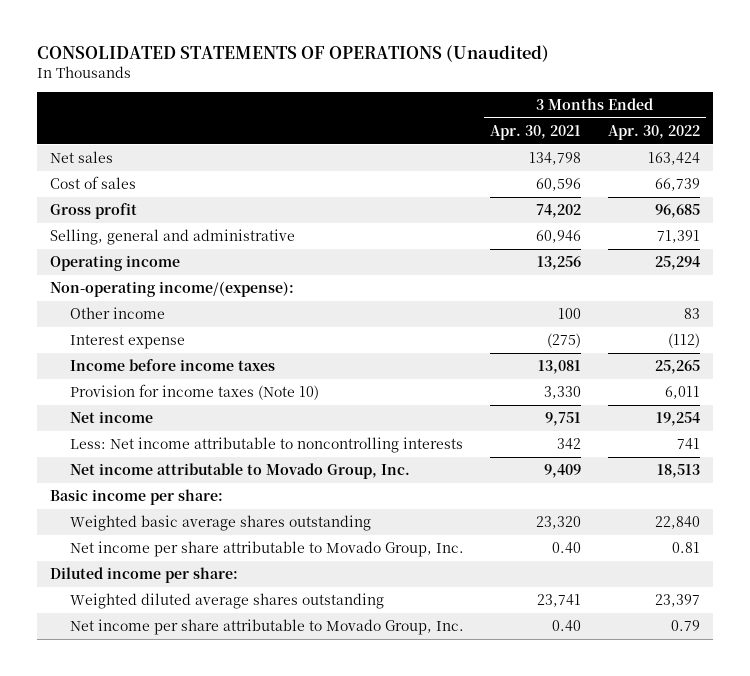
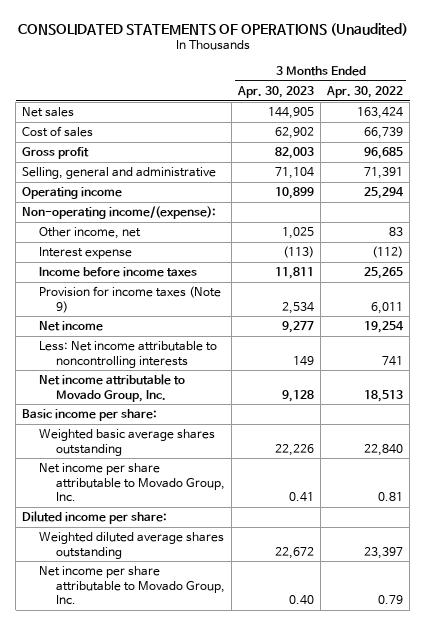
- | 3 Months Ended Apr. 30, 2021 | 3 Months Ended Apr. 30, 2022
+ | 3 Months Ended Apr. 30, 2023 | 3 Months Ended Apr. 30, 2022
- Other income | 100 | 83
+ Other income, net | 1,025 | 83
- Provision for income taxes (Note 10) | 3,330 | 6,011
+ Provision for income taxes (Note 9) | 2,534 | 6,011

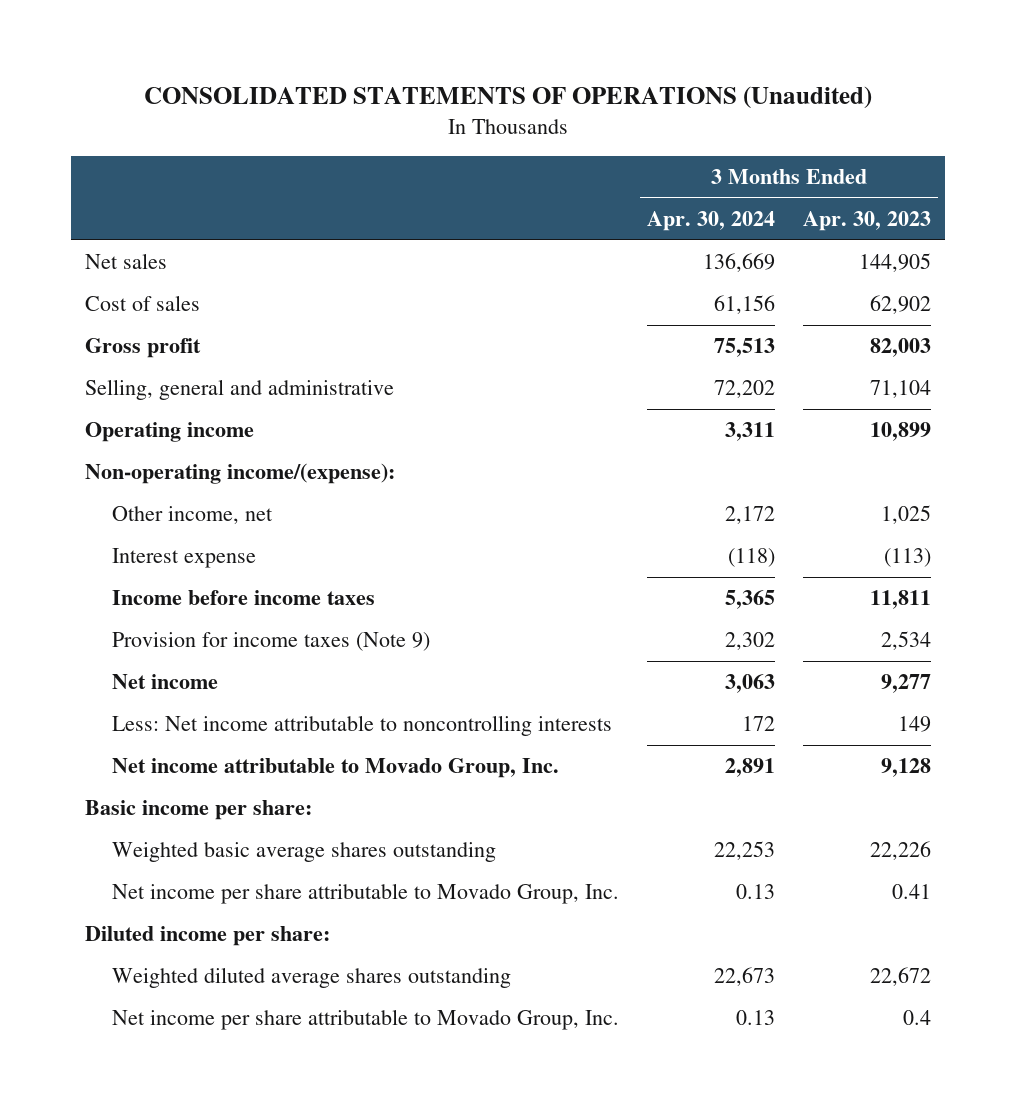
- | 3 Months Ended Apr. 30, 2023 | 3 Months Ended Apr. 30, 2022
+ | 3 Months Ended Apr. 30, 2024 | 3 Months Ended Apr. 30, 2023
- Net income per share attributable to Movado Group, Inc. | 0.40 | 0.79
+ Net income per share attributable to Movado Group, Inc. | 0.13 | 0.4

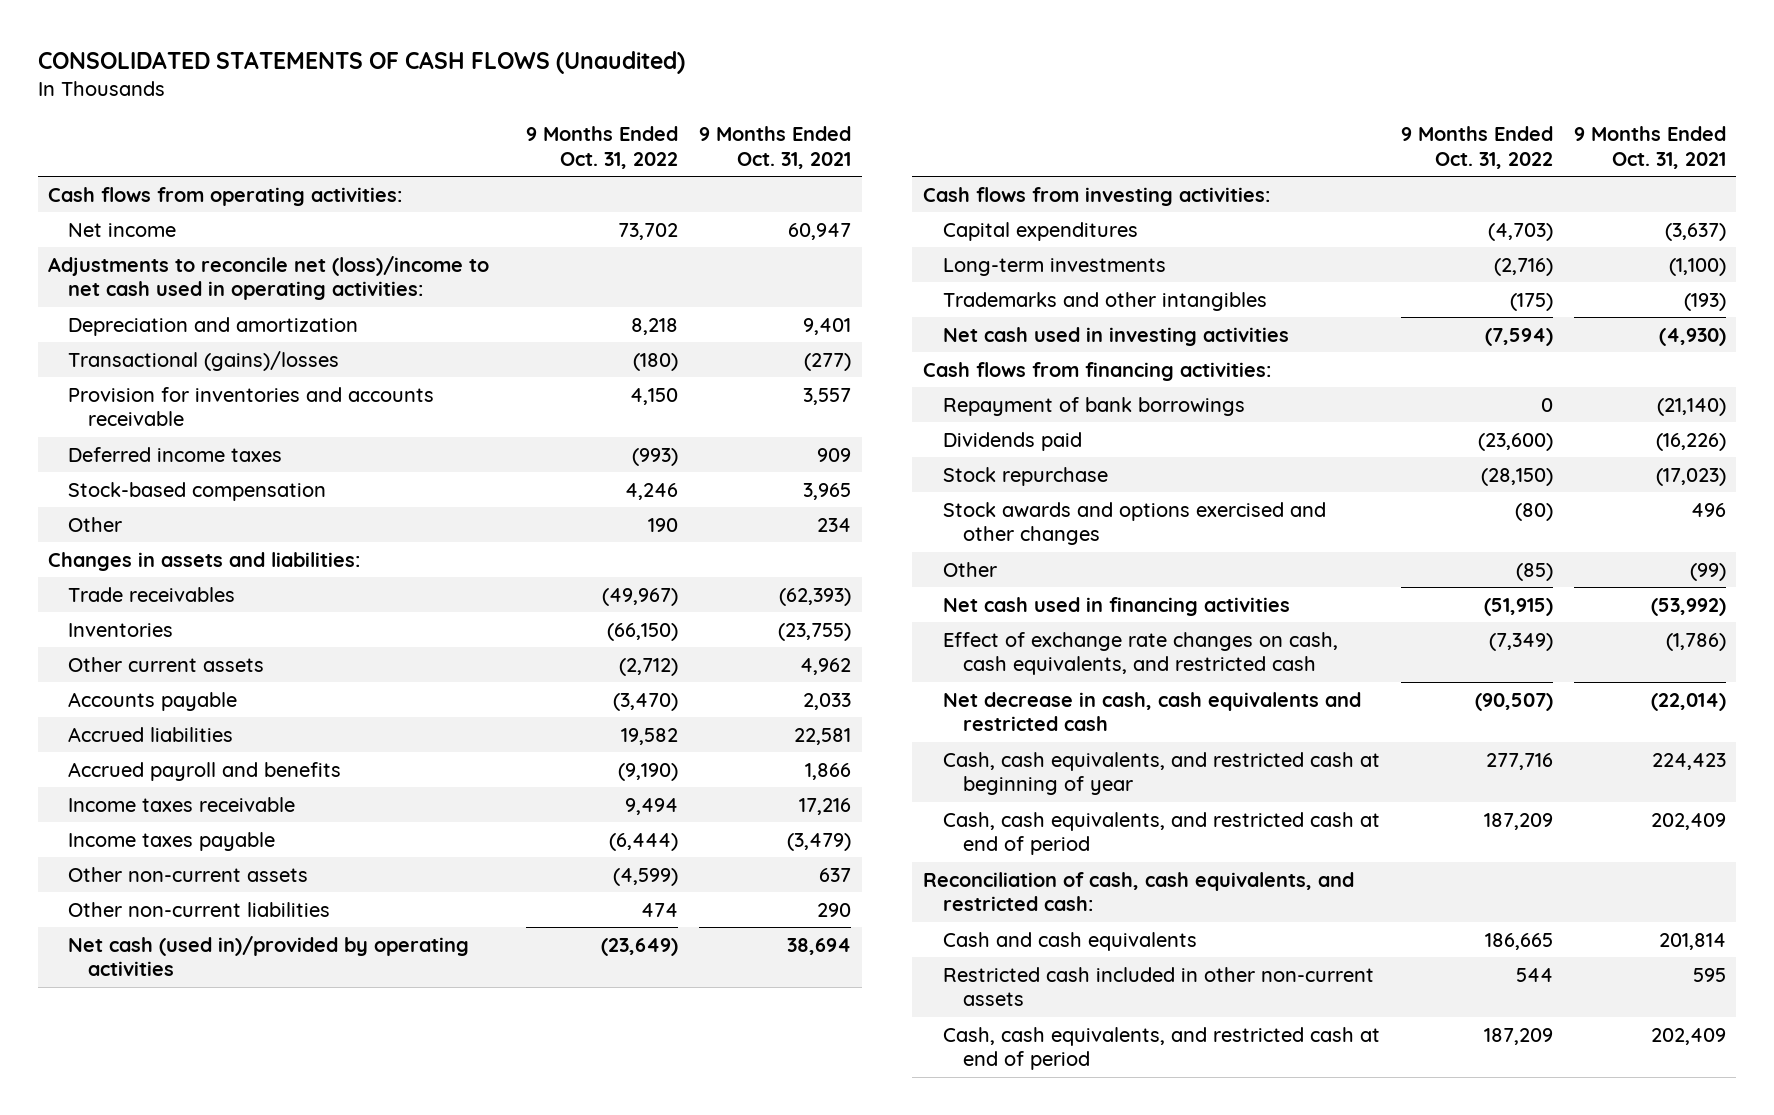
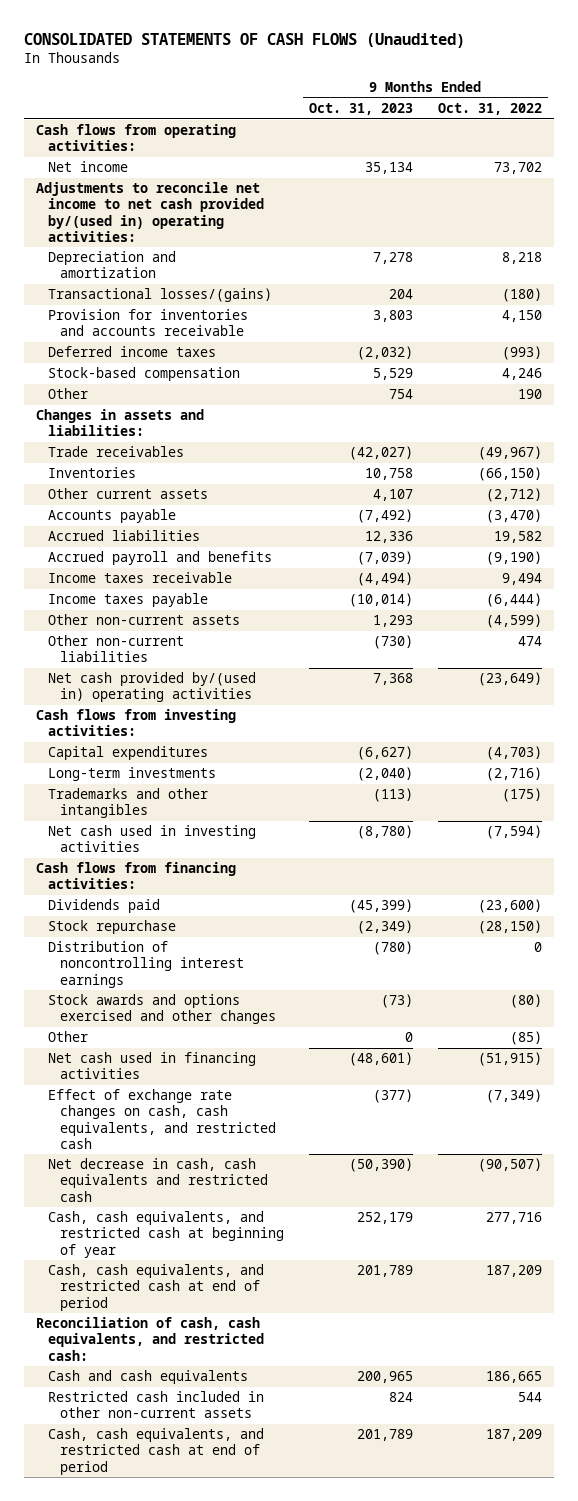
- | 9 Months Ended Oct. 31, 2022 | 9 Months Ended Oct. 31, 2021
+ | 9 Months Ended Oct. 31, 2023 | 9 Months Ended Oct. 31, 2022
- Adjustments to reconcile net (loss)/income to net cash used in operating activities:
+ Adjustments to reconcile net income to net cash provided by/(used in) operating activities:
- Transactional (gains)/losses | (180) | (277)
+ Transactional losses/(gains) | 204 | (180)
- Net cash (used in)/provided by operating activities | (23,649) | 38,694
+ Net cash provided by/(used in) operating activities | 7,368 | (23,649)
- Repayment of bank borrowings | 0 | (21,140)
+ Distribution of noncontrolling interest earnings | (780) | 0

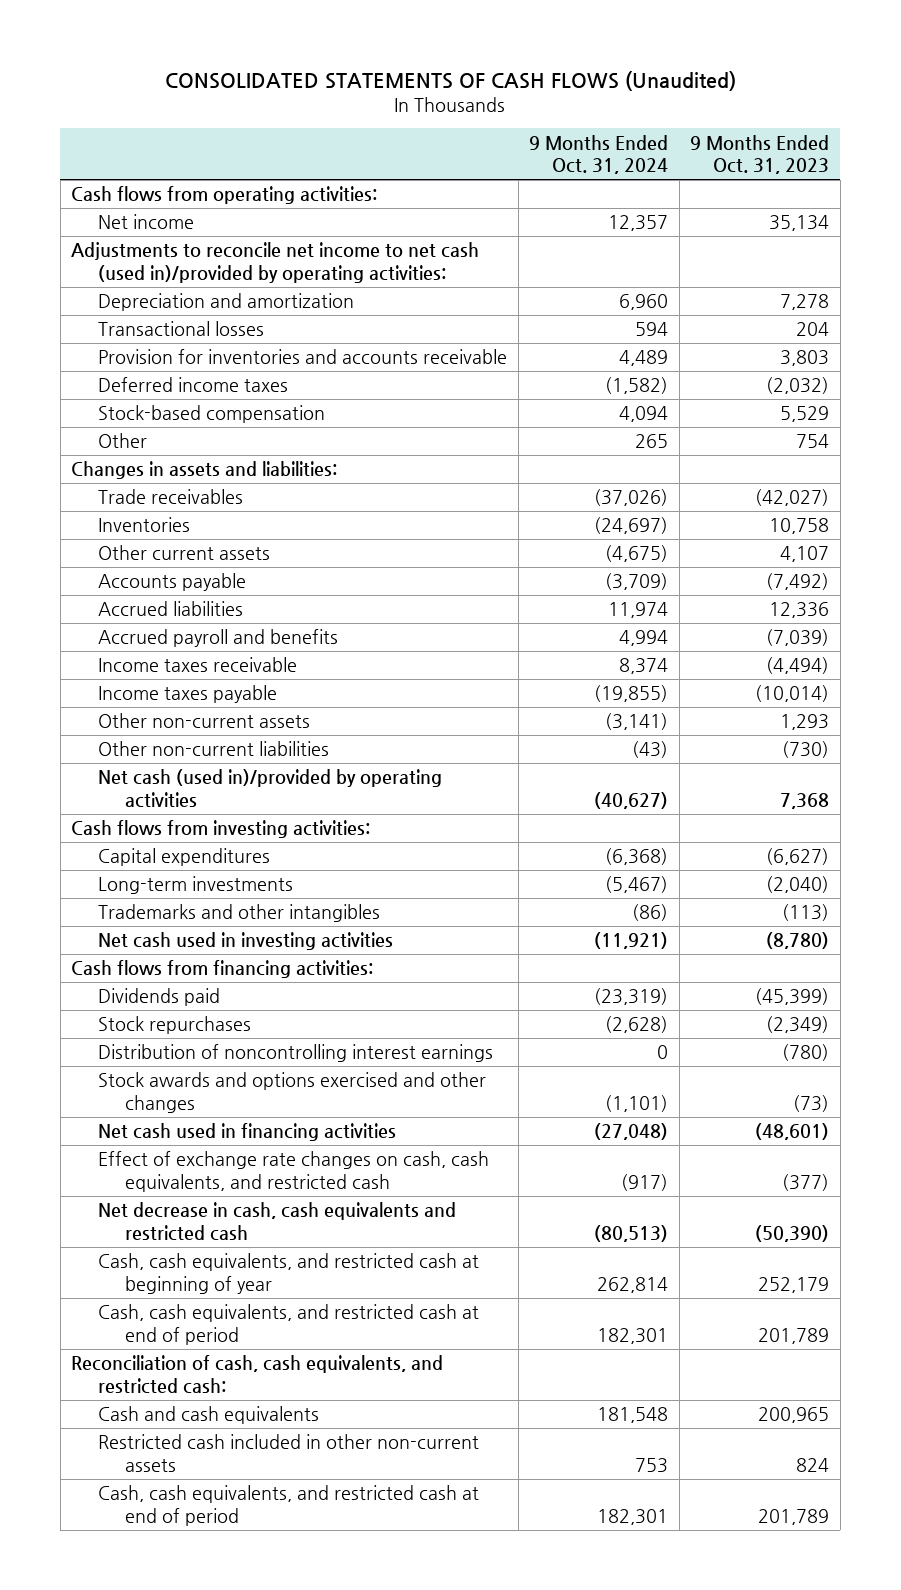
- | 9 Months Ended Oct. 31, 2023 | 9 Months Ended Oct. 31, 2022
+ | 9 Months Ended Oct. 31, 2024 | 9 Months Ended Oct. 31, 2023
- Adjustments to reconcile net income to net cash provided by/(used in) operating activities:
+ Adjustments to reconcile net income to net cash (used in)/provided by operating activities:
- Transactional losses/(gains) | 204 | (180)
+ Transactional losses | 594 | 204
- Net cash provided by/(used in) operating activities | 7,368 | (23,649)
+ Net cash (used in)/provided by operating activities | (40,627) | 7,368
- Stock repurchase | (2,349) | (28,150)
+ Stock repurchases | (2,628) | (2,349)
- Other | 0 | (85)

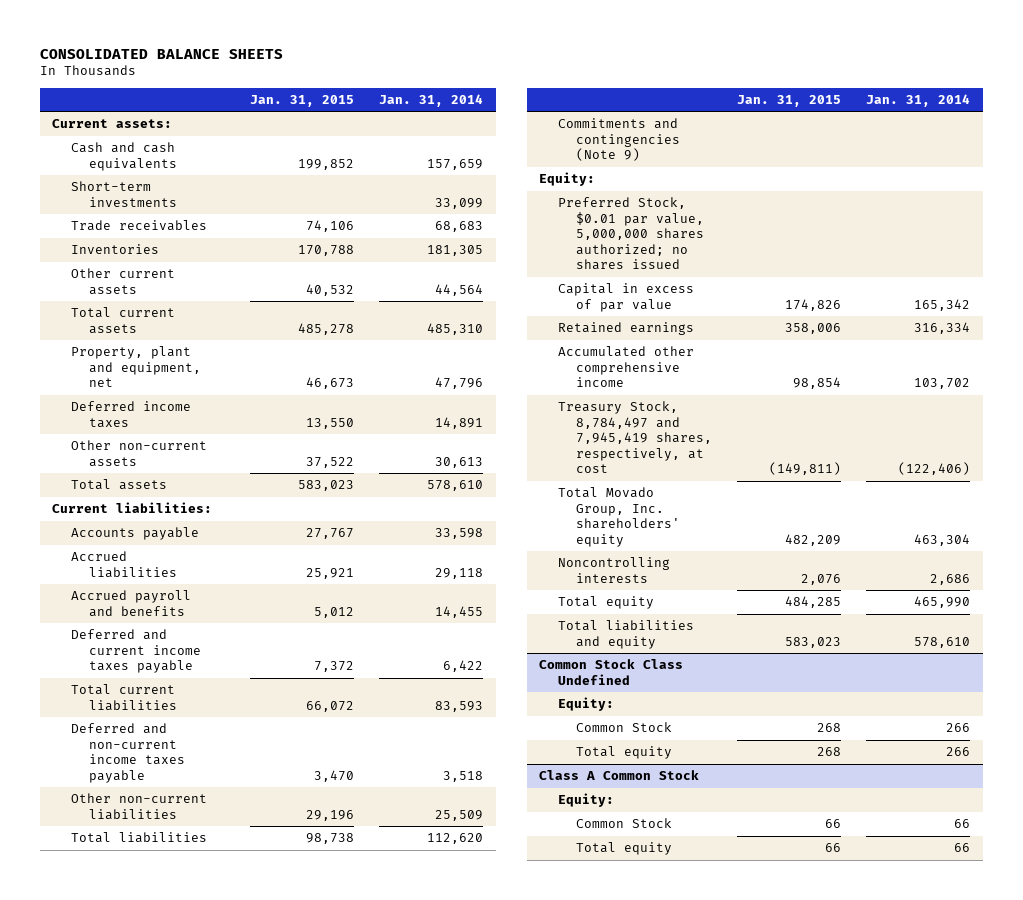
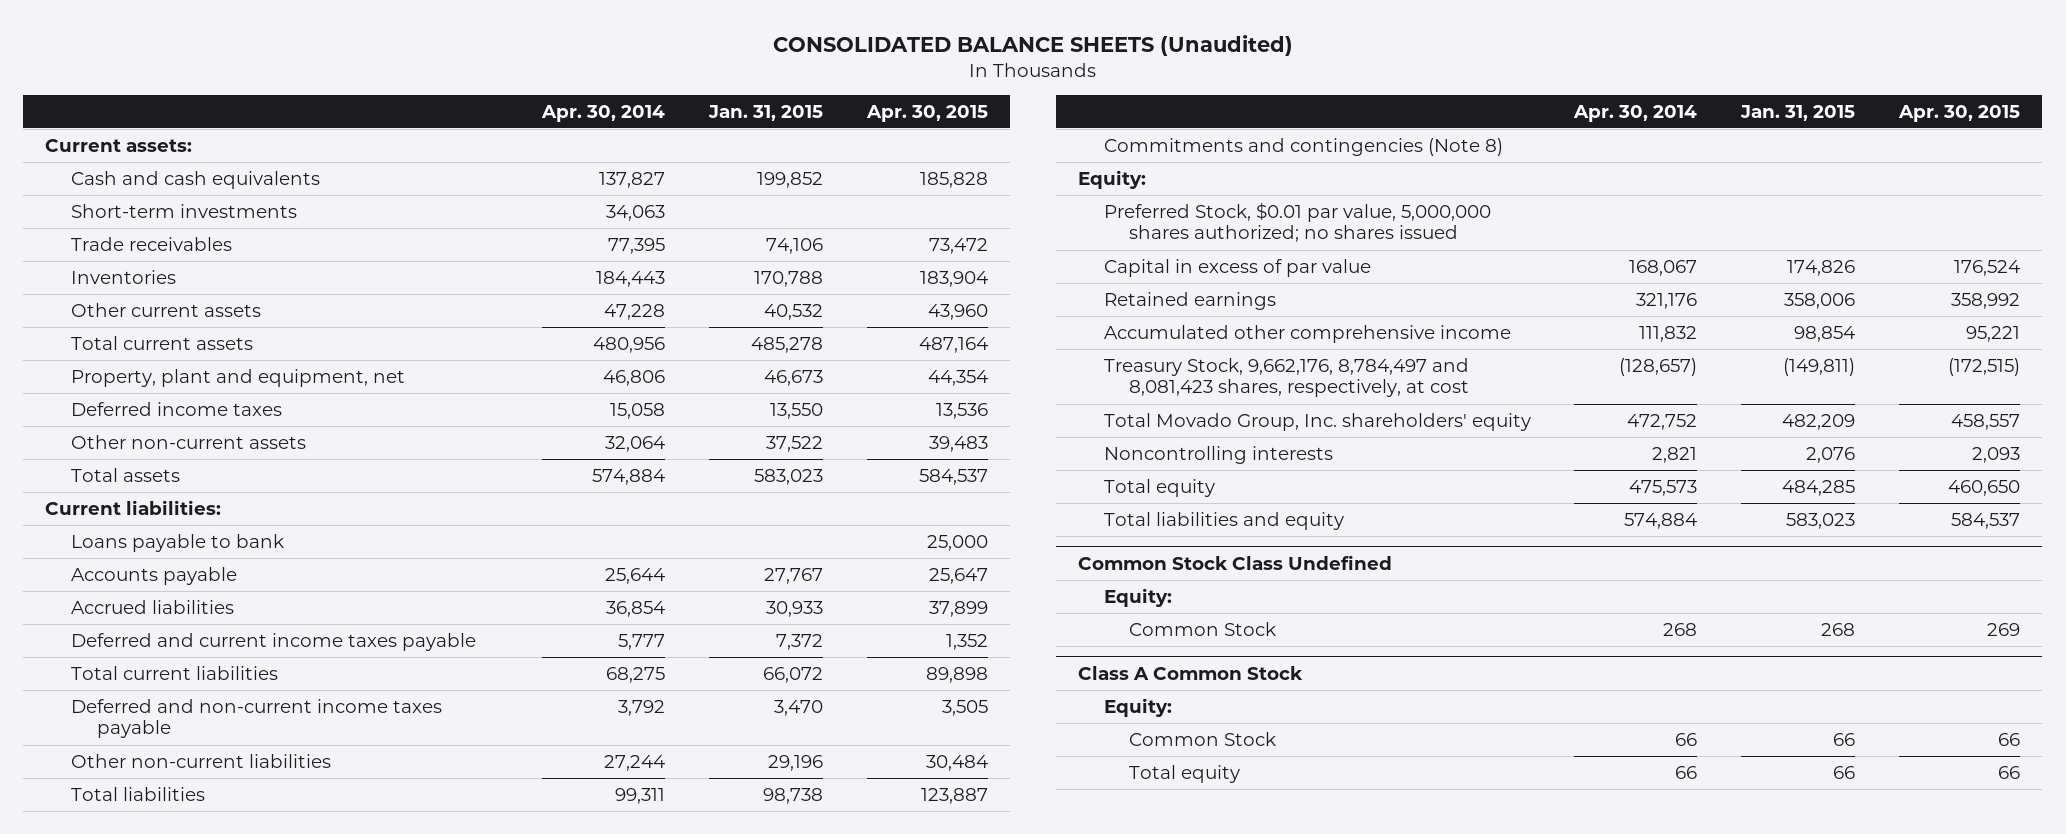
- CONSOLIDATED BALANCE SHEETS
+ CONSOLIDATED BALANCE SHEETS (Unaudited)
- | Jan. 31, 2015 | Jan. 31, 2014
+ | Apr. 30, 2014 | Jan. 31, 2015 | Apr. 30, 2015
+ Loans payable to bank | | | 25,000
- Accrued liabilities | 25,921 | 29,118
- Accrued payroll and benefits | 5,012 | 14,455
+ Accrued liabilities | 36,854 | 30,933 | 37,899
- Commitments and contingencies (Note 9)
+ Commitments and contingencies (Note 8)
- Treasury Stock, 8,784,497 and 7,945,419 shares, respectively, at cost | (149,811) | (122,406)
+ Treasury Stock, 9,662,176, 8,784,497 and 8,081,423 shares, respectively, at cost | (128,657) | (149,811) | (172,515)
@ Common Stock Class Undefined
- Total equity | 268 | 266

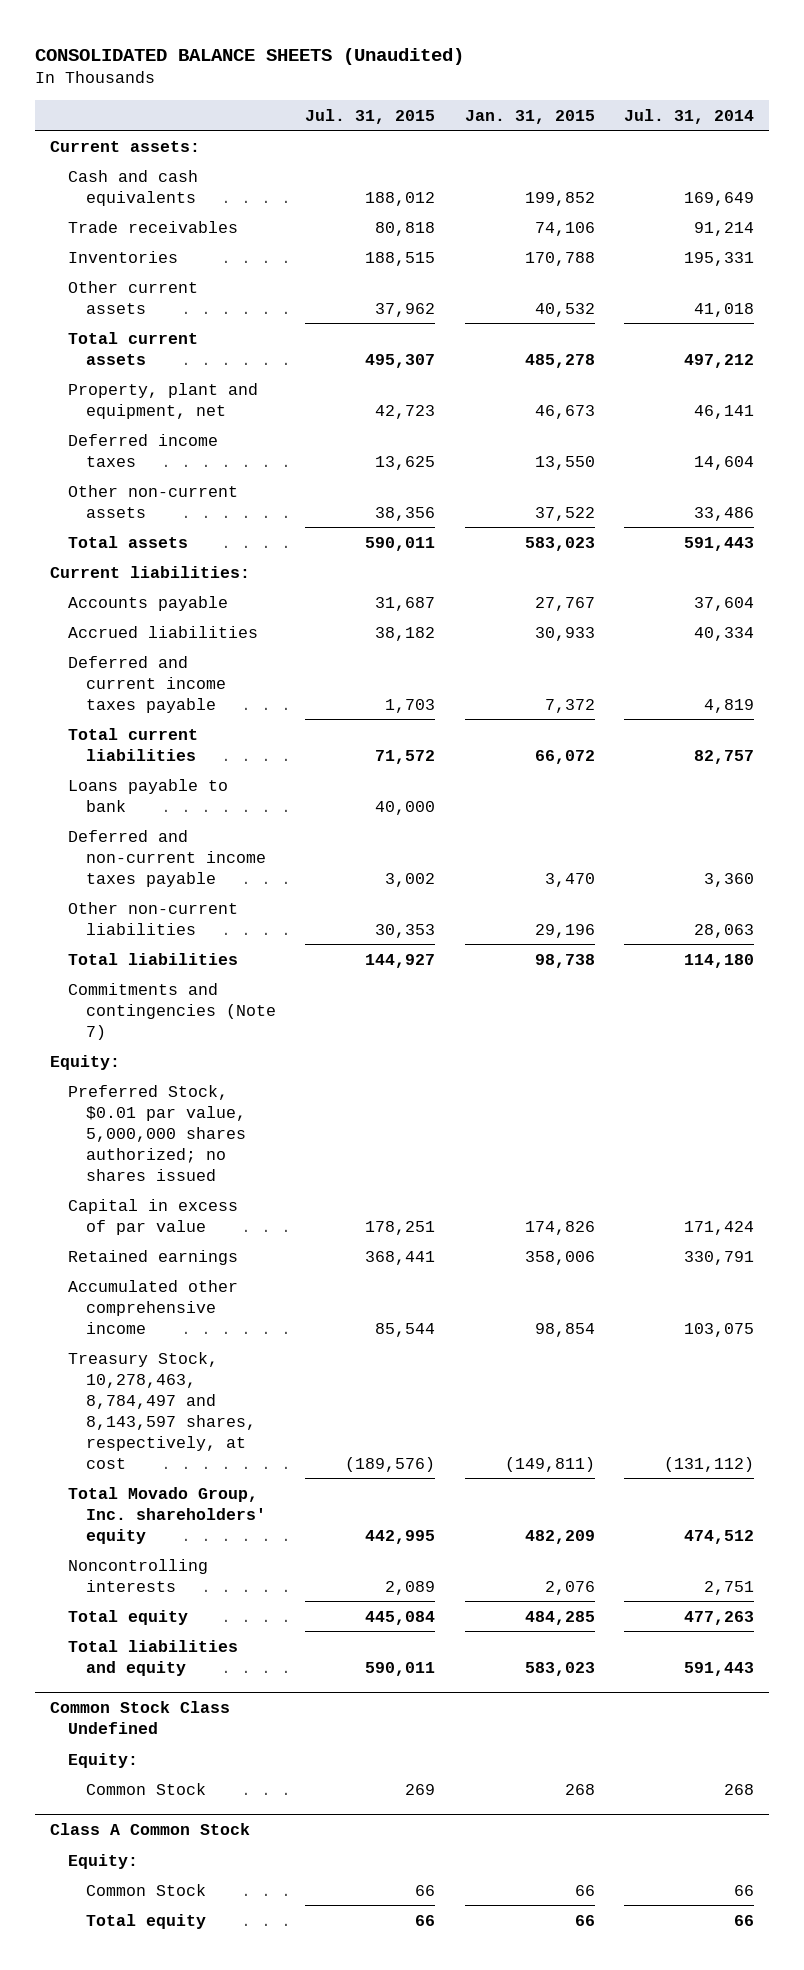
- | Apr. 30, 2014 | Jan. 31, 2015 | Apr. 30, 2015
+ | Jul. 31, 2015 | Jan. 31, 2015 | Jul. 31, 2014
- Short-term investments | 34,063 | |
moved down: Loans payable to bank | 40,000 | |
- Commitments and contingencies (Note 8)
+ Commitments and contingencies (Note 7)
- Treasury Stock, 9,662,176, 8,784,497 and 8,081,423 shares, respectively, at cost | (128,657) | (149,811) | (172,515)
+ Treasury Stock, 10,278,463, 8,784,497 and 8,143,597 shares, respectively, at cost | (189,576) | (149,811) | (131,112)

